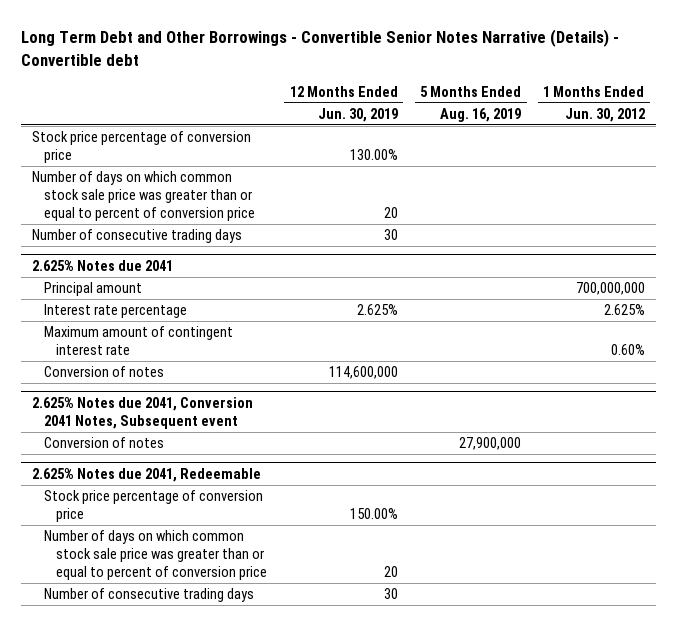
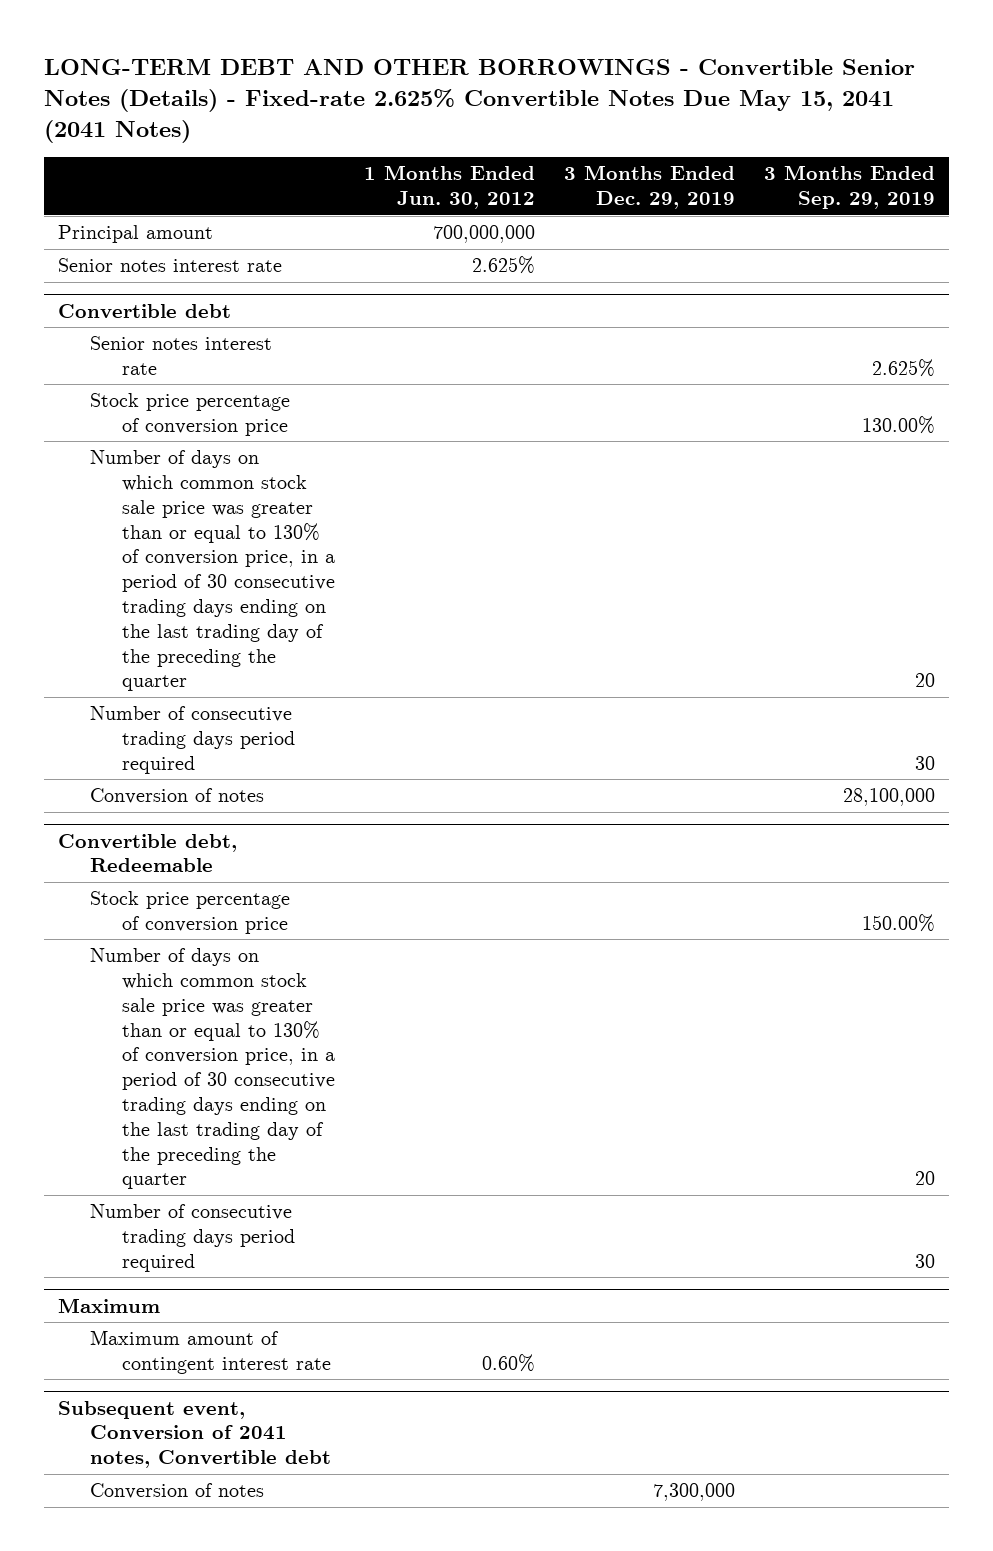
- Long Term Debt and Other Borrowings - Convertible Senior Notes Narrative (Details) - Convertible debt
+ LONG-TERM DEBT AND OTHER BORROWINGS - Convertible Senior Notes (Details) - Fixed-rate 2.625% Convertible Notes Due May 15, 2041 (2041 Notes)
- | 12 Months Ended Jun. 30, 2019 | 5 Months Ended Aug. 16, 2019 | 1 Months Ended Jun. 30, 2012
+ | 1 Months Ended Jun. 30, 2012 | 3 Months Ended Dec. 29, 2019 | 3 Months Ended Sep. 29, 2019
- Stock price percentage of conversion price | 130.00% | |
- Number of days on which common stock sale price was greater than or equal to percent of conversion price | 20 | |
- Number of consecutive trading days | 30 | |
- 2.625% Notes due 2041
- Principal amount | | | 700,000,000
- Interest rate percentage | 2.625% | | 2.625%
+ Principal amount | 700,000,000 | |
+ Senior notes interest rate | 2.625% | |
+ Convertible debt
+ Senior notes interest rate | | | 2.625%
+ Stock price percentage of conversion price | | | 130.00%
+ Number of days on which common stock sale price was greater than or equal to 130% of conversion price, in a period of 30 consecutive trading days ending on the last trading day of the preceding the quarter | | | 20
+ Number of consecutive trading days period required | | | 30
+ Conversion of notes | | | 28,100,000
+ Convertible debt, Redeemable
+ Stock price percentage of conversion price | | | 150.00%
+ Number of days on which common stock sale price was greater than or equal to 130% of conversion price, in a period of 30 consecutive trading days ending on the last trading day of the preceding the quarter | | | 20
+ Number of consecutive trading days period required | | | 30
+ Maximum
- Conversion of notes | 114,600,000 | |
- 2.625% Notes due 2041, Conversion 2041 Notes, Subsequent event
- Conversion of notes | | 27,900,000 |
- 2.625% Notes due 2041, Redeemable
- Stock price percentage of conversion price | 150.00% | |
- Number of days on which common stock sale price was greater than or equal to percent of conversion price | 20 | |
- Number of consecutive trading days | 30 | |
+ Subsequent event, Conversion of 2041 notes, Convertible debt
+ Conversion of notes | | 7,300,000 |

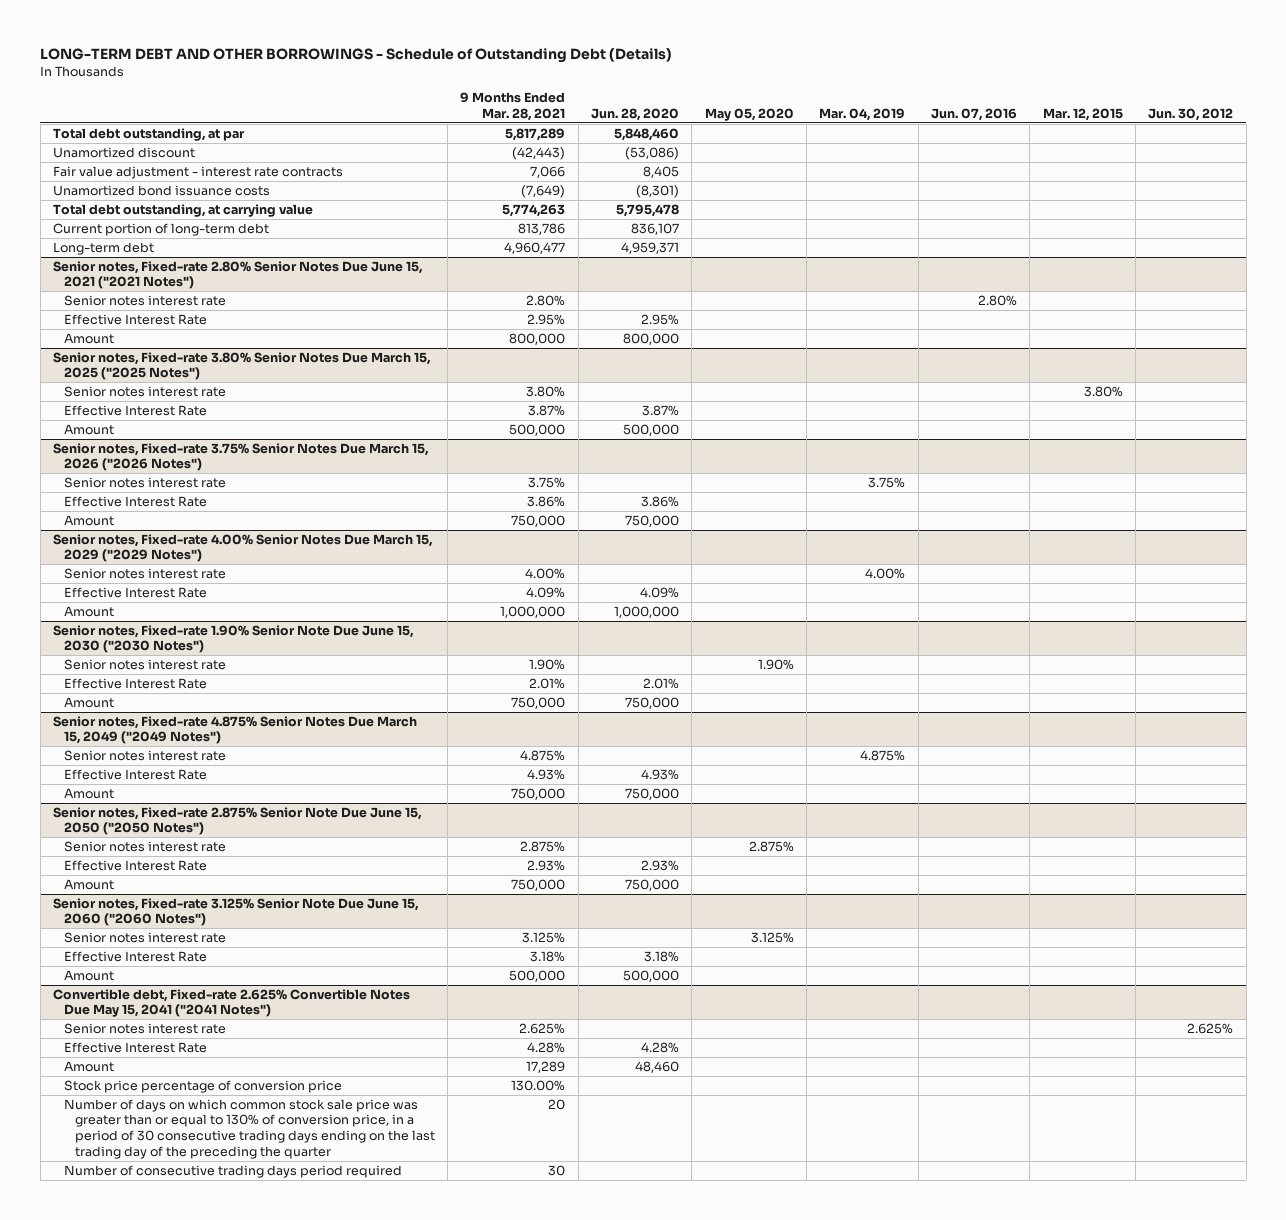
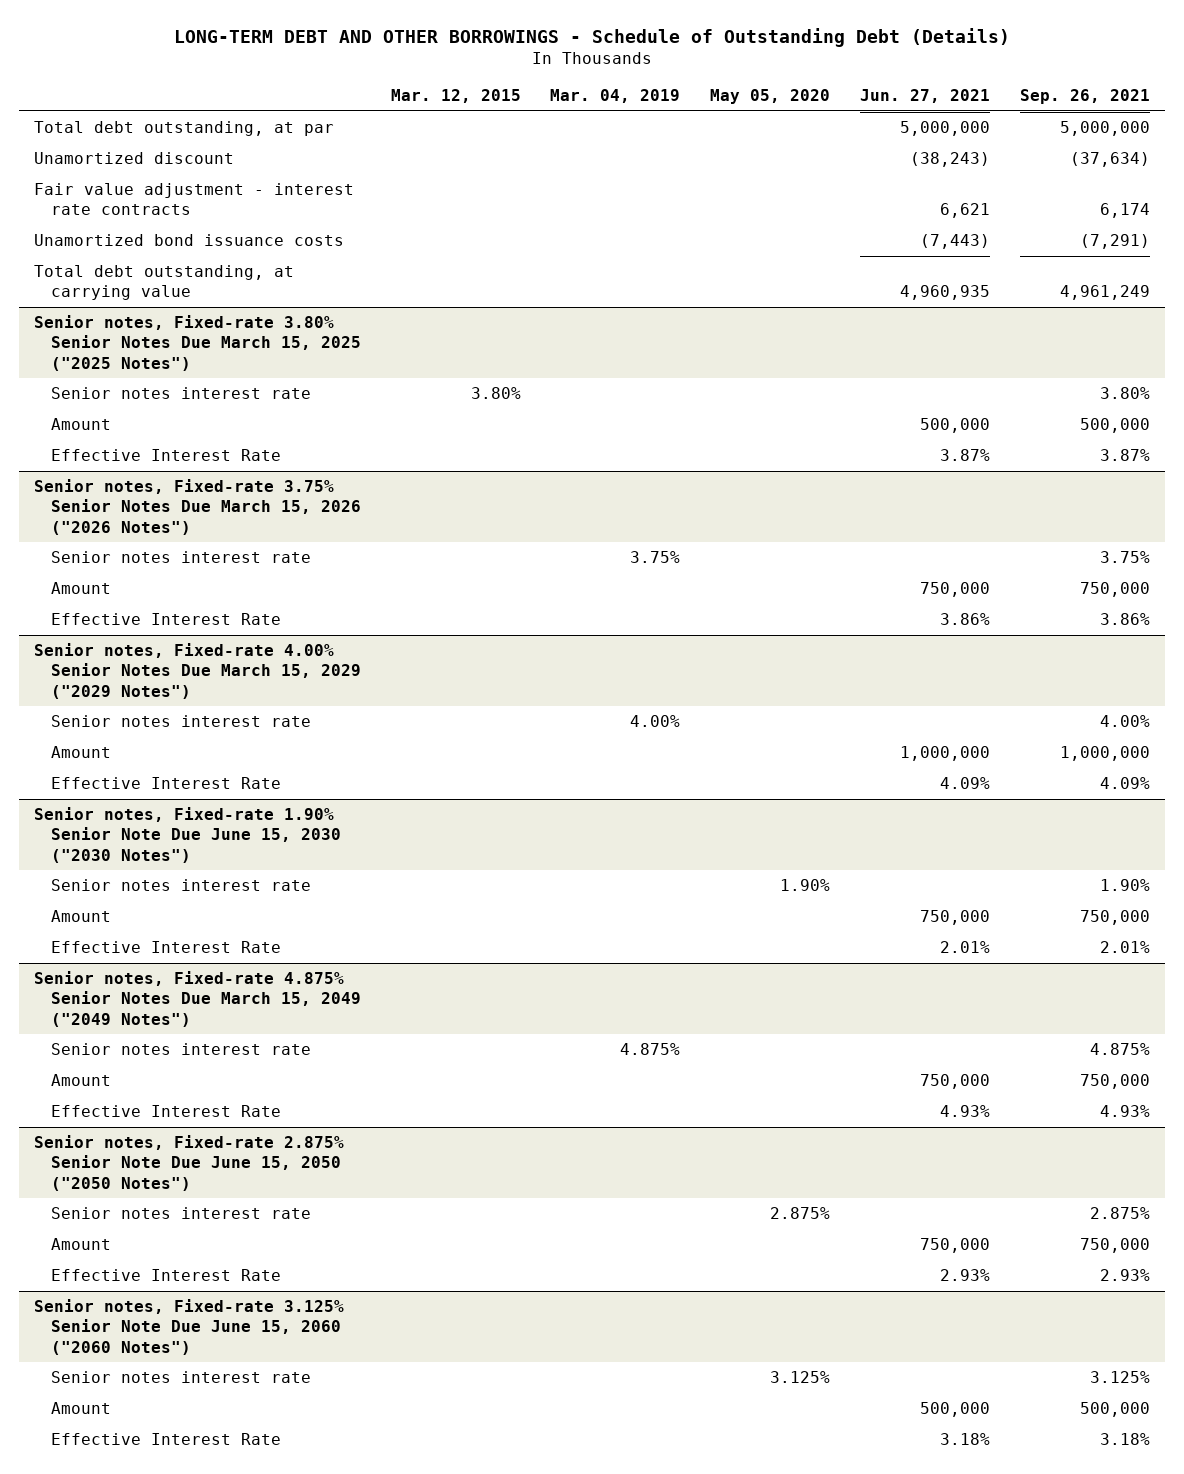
- | 9 Months Ended Mar. 28, 2021 | Jun. 28, 2020 | May 05, 2020 | Mar. 04, 2019 | Jun. 07, 2016 | Mar. 12, 2015 | Jun. 30, 2012
+ | Mar. 12, 2015 | Mar. 04, 2019 | May 05, 2020 | Jun. 27, 2021 | Sep. 26, 2021
- Current portion of long-term debt | 813,786 | 836,107 | | | | |
- Long-term debt | 4,960,477 | 4,959,371 | | | | |
- Senior notes, Fixed-rate 2.80% Senior Notes Due June 15, 2021 ("2021 Notes")
- Senior notes interest rate | 2.80% | | | | 2.80% | |
- Effective Interest Rate | 2.95% | 2.95% | | | | |
- Amount | 800,000 | 800,000 | | | | |
@ Senior notes, Fixed-rate 3.80% Senior Notes Due March 15, 2025 ("2025 Notes")
moved down: Effective Interest Rate | | | | 3.87% | 3.87%
@ Senior notes, Fixed-rate 3.75% Senior Notes Due March 15, 2026 ("2026 Notes")
moved down: Effective Interest Rate | | | | 3.86% | 3.86%
@ Senior notes, Fixed-rate 4.00% Senior Notes Due March 15, 2029 ("2029 Notes")
moved down: Effective Interest Rate | | | | 4.09% | 4.09%
@ Senior notes, Fixed-rate 1.90% Senior Note Due June 15, 2030 ("2030 Notes")
moved down: Effective Interest Rate | | | | 2.01% | 2.01%
@ Senior notes, Fixed-rate 4.875% Senior Notes Due March 15, 2049 ("2049 Notes")
moved down: Effective Interest Rate | | | | 4.93% | 4.93%
@ Senior notes, Fixed-rate 2.875% Senior Note Due June 15, 2050 ("2050 Notes")
moved down: Effective Interest Rate | | | | 2.93% | 2.93%
- Convertible debt, Fixed-rate 2.625% Convertible Notes Due May 15, 2041 ("2041 Notes")
- Senior notes interest rate | 2.625% | | | | | | 2.625%
- Effective Interest Rate | 4.28% | 4.28% | | | | |
- Amount | 17,289 | 48,460 | | | | |
- Stock price percentage of conversion price | 130.00% | | | | | |
- Number of days on which common stock sale price was greater than or equal to 130% of conversion price, in a period of 30 consecutive trading days ending on the last trading day of the preceding the quarter | 20 | | | | | |
- Number of consecutive trading days period required | 30 | | | | | |
@ Senior notes, Fixed-rate 3.125% Senior Note Due June 15, 2060 ("2060 Notes")
moved down: Effective Interest Rate | | | | 3.18% | 3.18%

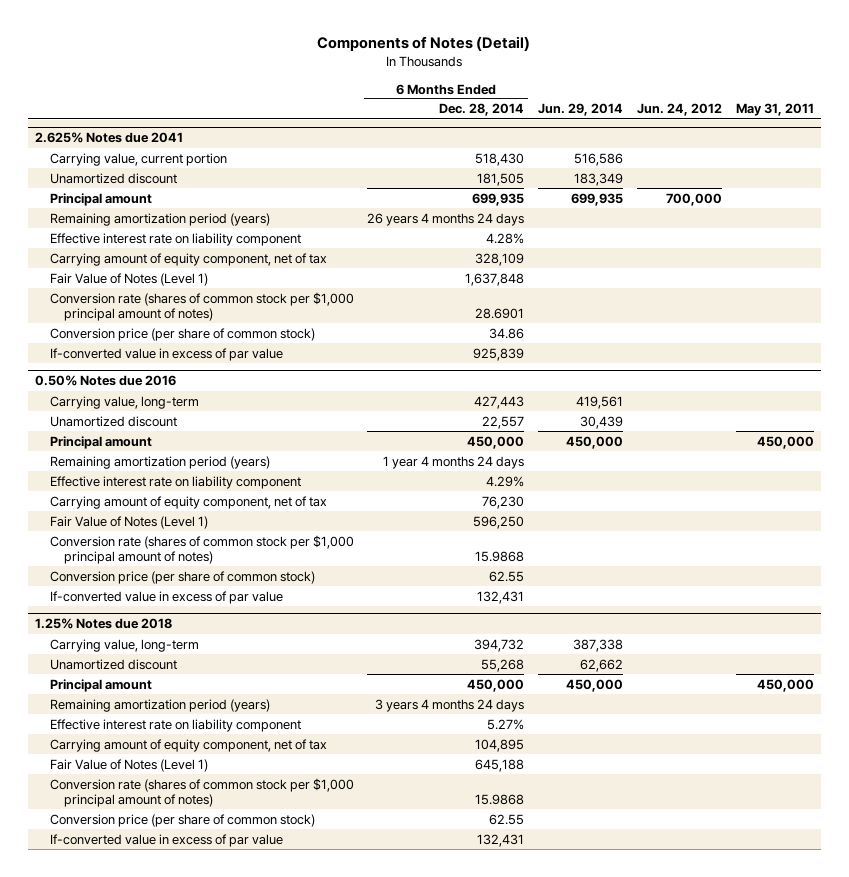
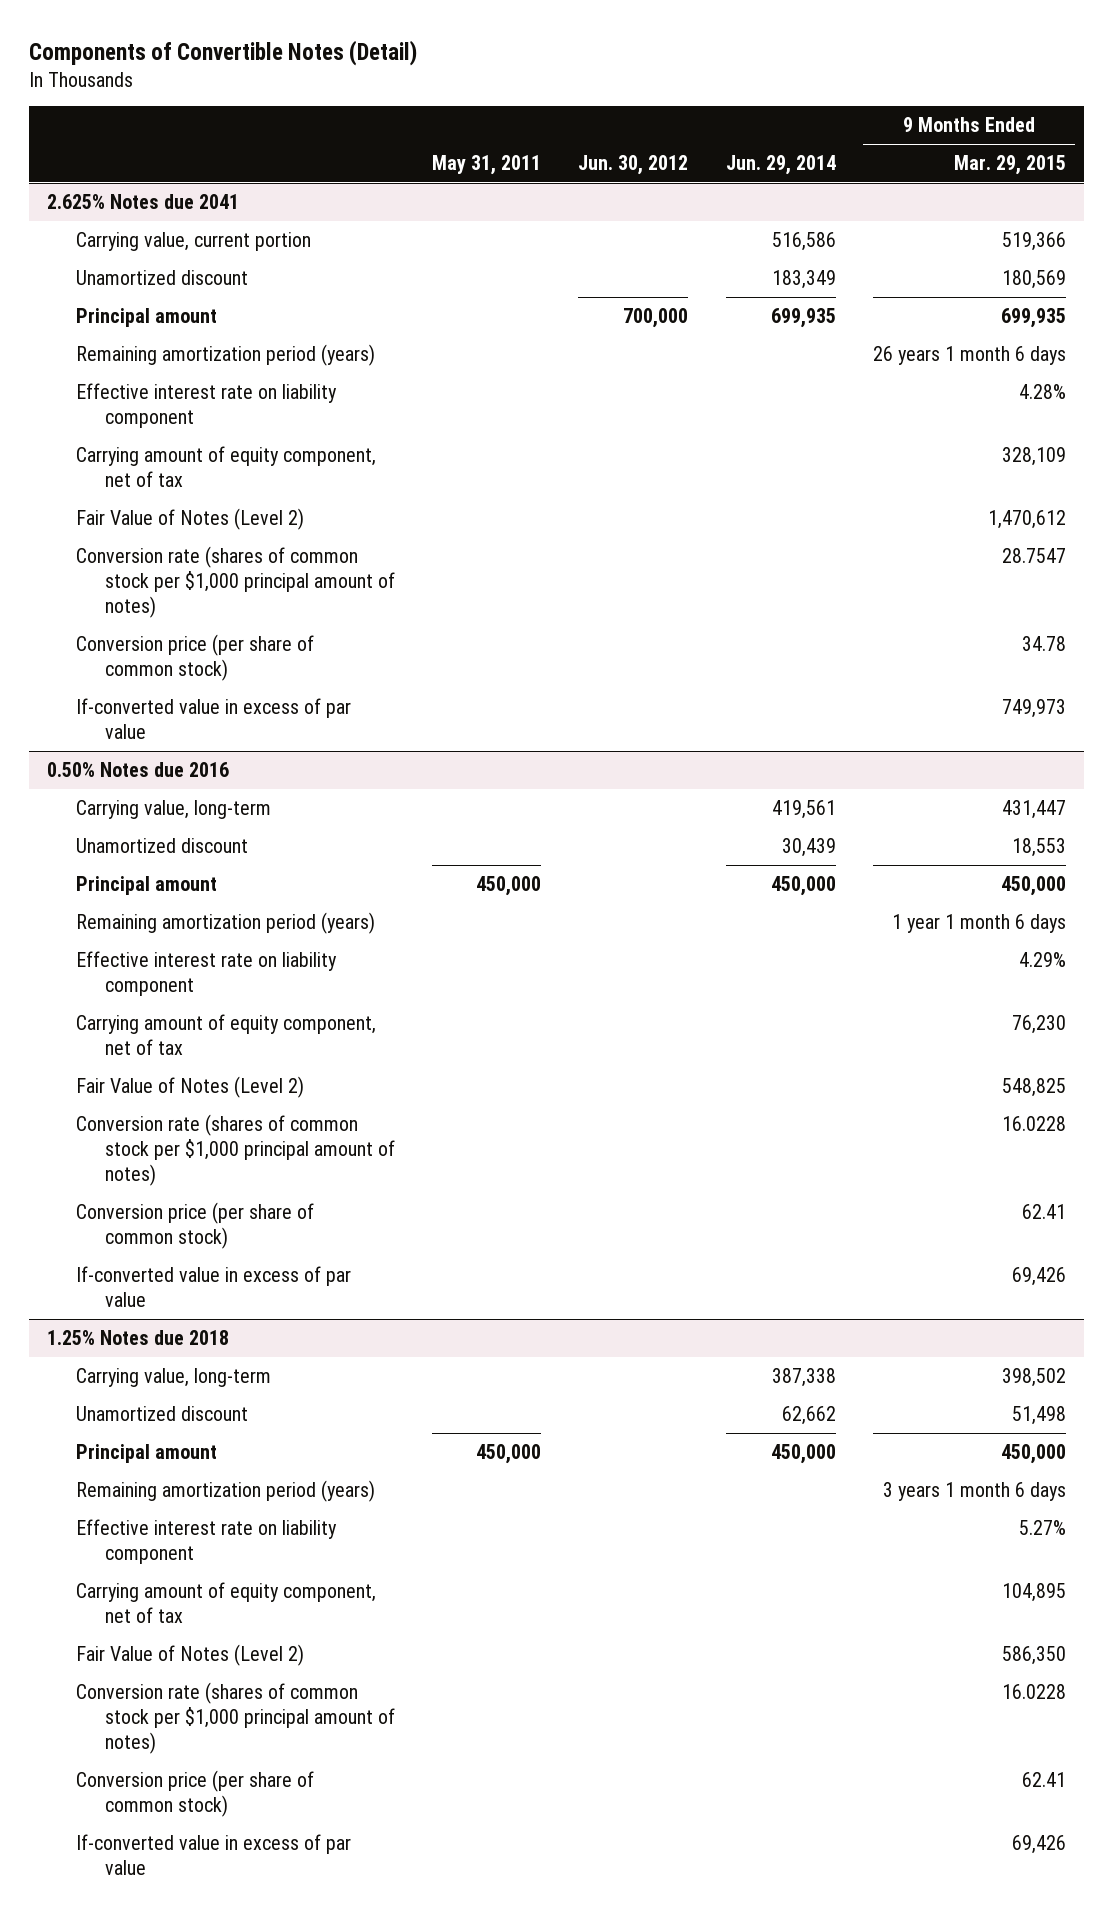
- Components of Notes (Detail)
+ Components of Convertible Notes (Detail)
- | 6 Months Ended Dec. 28, 2014 | Jun. 29, 2014 | Jun. 24, 2012 | May 31, 2011
+ | May 31, 2011 | Jun. 30, 2012 | Jun. 29, 2014 | 9 Months Ended Mar. 29, 2015
@ 2.625% Notes due 2041
- Fair Value of Notes (Level 1) | 1,637,848 | | |
+ Fair Value of Notes (Level 2) | | | | 1,470,612
@ 0.50% Notes due 2016
- Fair Value of Notes (Level 1) | 596,250 | | |
+ Fair Value of Notes (Level 2) | | | | 548,825
@ 1.25% Notes due 2018
- Fair Value of Notes (Level 1) | 645,188 | | |
+ Fair Value of Notes (Level 2) | | | | 586,350

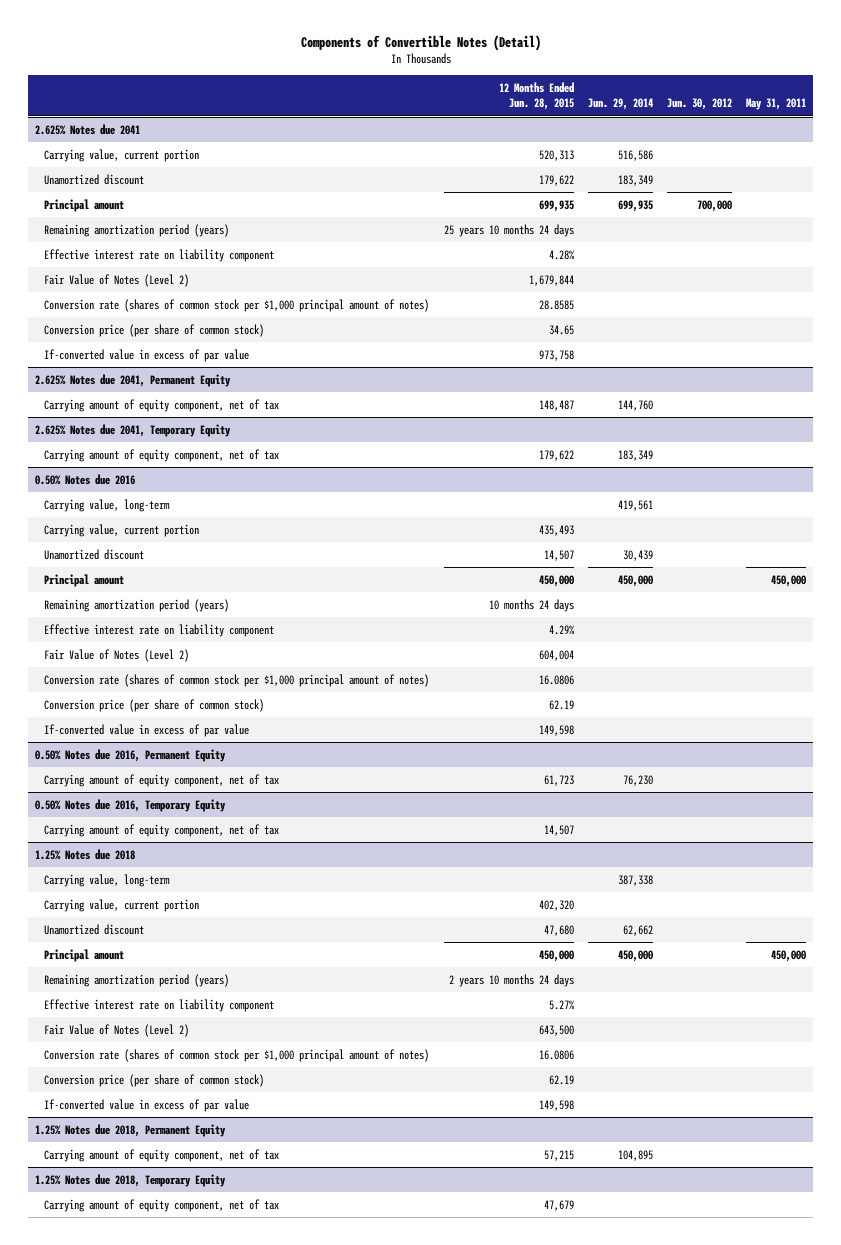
- | May 31, 2011 | Jun. 30, 2012 | Jun. 29, 2014 | 9 Months Ended Mar. 29, 2015
+ | 12 Months Ended Jun. 28, 2015 | Jun. 29, 2014 | Jun. 30, 2012 | May 31, 2011
@ 2.625% Notes due 2041
- Carrying amount of equity component, net of tax | | | | 328,109
+ 2.625% Notes due 2041, Permanent Equity
+ Carrying amount of equity component, net of tax | 148,487 | 144,760 | |
+ 2.625% Notes due 2041, Temporary Equity
+ Carrying amount of equity component, net of tax | 179,622 | 183,349 | |
@ 0.50% Notes due 2016
+ Carrying value, current portion | 435,493 | | |
- Carrying amount of equity component, net of tax | | | | 76,230
+ 0.50% Notes due 2016, Permanent Equity
+ Carrying amount of equity component, net of tax | 61,723 | 76,230 | |
+ 0.50% Notes due 2016, Temporary Equity
+ Carrying amount of equity component, net of tax | 14,507 | | |
@ 1.25% Notes due 2018
+ Carrying value, current portion | 402,320 | | |
- Carrying amount of equity component, net of tax | | | | 104,895
+ 1.25% Notes due 2018, Permanent Equity
+ Carrying amount of equity component, net of tax | 57,215 | 104,895 | |
+ 1.25% Notes due 2018, Temporary Equity
+ Carrying amount of equity component, net of tax | 47,679 | | |

